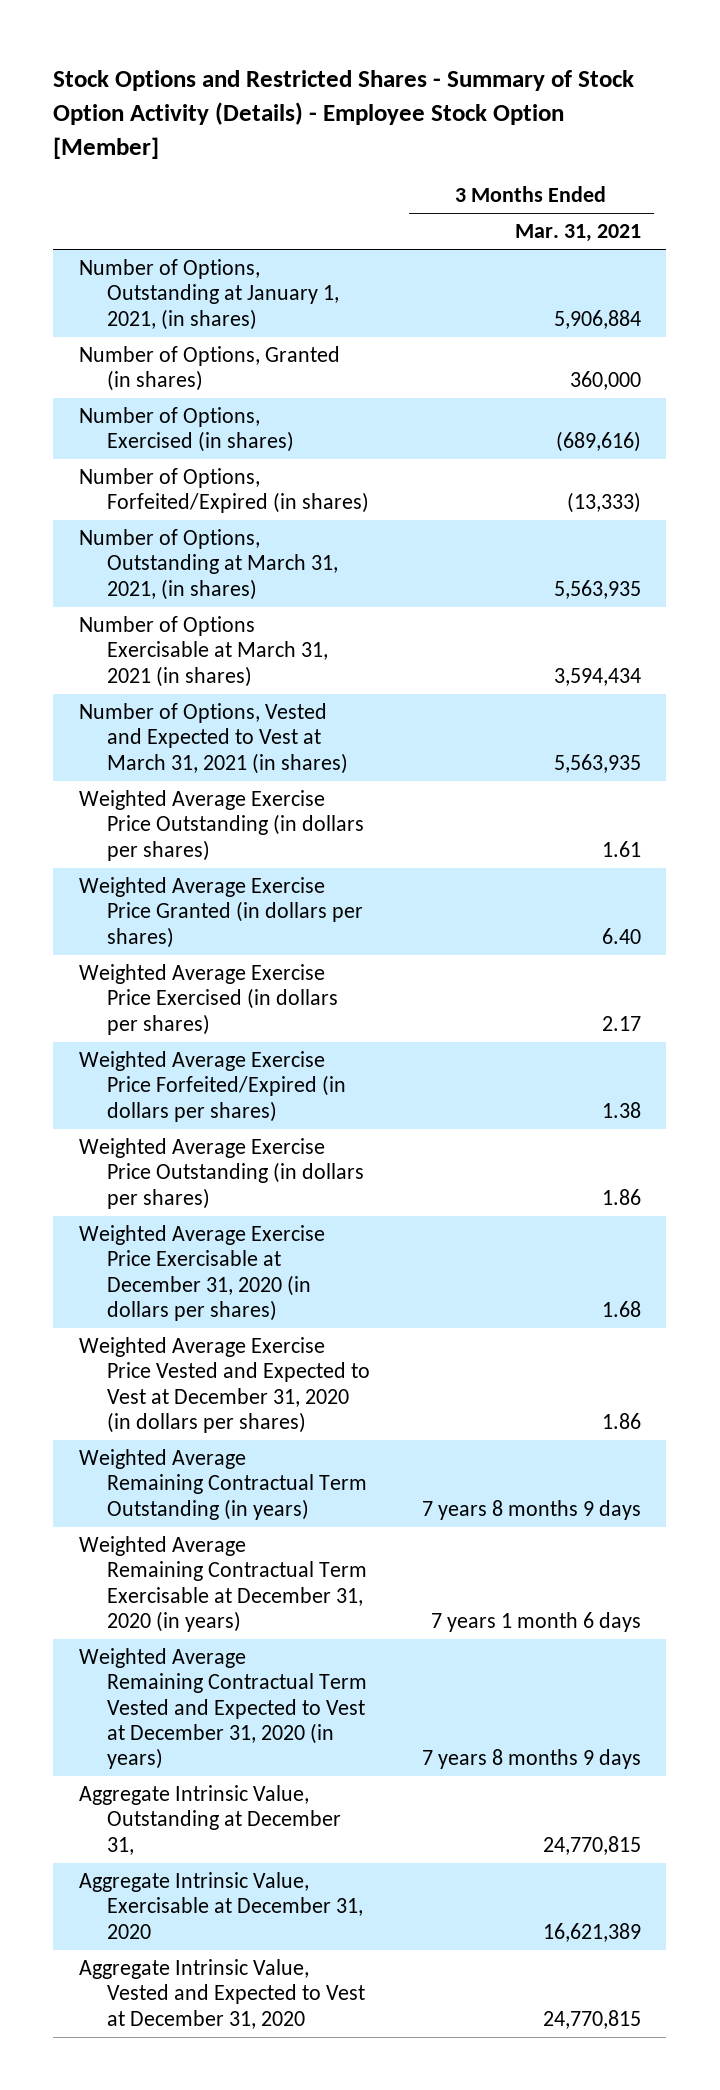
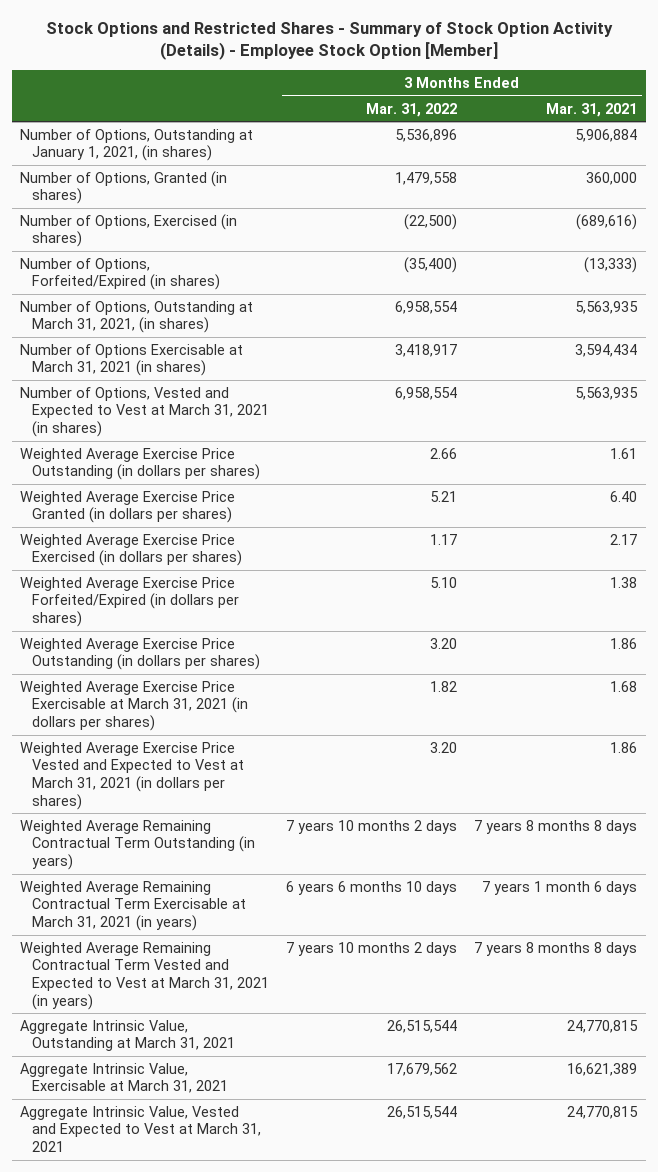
- | 3 Months Ended Mar. 31, 2021
+ | 3 Months Ended Mar. 31, 2022 | 3 Months Ended Mar. 31, 2021
- Weighted Average Exercise Price Exercisable at December 31, 2020 (in dollars per shares) | 1.68
- Weighted Average Exercise Price Vested and Expected to Vest at December 31, 2020 (in dollars per shares) | 1.86
- Weighted Average Remaining Contractual Term Outstanding (in years) | 7 years 8 months 9 days
- Weighted Average Remaining Contractual Term Exercisable at December 31, 2020 (in years) | 7 years 1 month 6 days
- Weighted Average Remaining Contractual Term Vested and Expected to Vest at December 31, 2020 (in years) | 7 years 8 months 9 days
- Aggregate Intrinsic Value, Outstanding at December 31, | 24,770,815
- Aggregate Intrinsic Value, Exercisable at December 31, 2020 | 16,621,389
- Aggregate Intrinsic Value, Vested and Expected to Vest at December 31, 2020 | 24,770,815
+ Weighted Average Exercise Price Exercisable at March 31, 2021 (in dollars per shares) | 1.82 | 1.68
+ Weighted Average Exercise Price Vested and Expected to Vest at March 31, 2021 (in dollars per shares) | 3.20 | 1.86
+ Weighted Average Remaining Contractual Term Outstanding (in years) | 7 years 10 months 2 days | 7 years 8 months 8 days
+ Weighted Average Remaining Contractual Term Exercisable at March 31, 2021 (in years) | 6 years 6 months 10 days | 7 years 1 month 6 days
+ Weighted Average Remaining Contractual Term Vested and Expected to Vest at March 31, 2021 (in years) | 7 years 10 months 2 days | 7 years 8 months 8 days
+ Aggregate Intrinsic Value, Outstanding at March 31, 2021 | 26,515,544 | 24,770,815
+ Aggregate Intrinsic Value, Exercisable at March 31, 2021 | 17,679,562 | 16,621,389
+ Aggregate Intrinsic Value, Vested and Expected to Vest at March 31, 2021 | 26,515,544 | 24,770,815

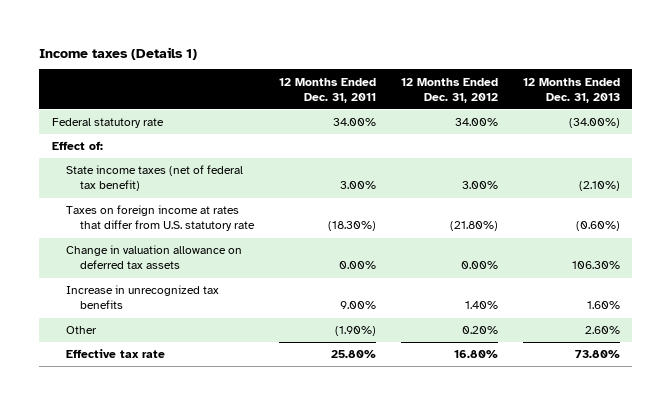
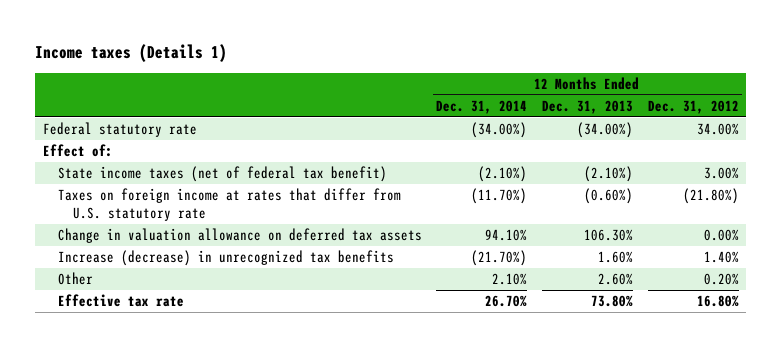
- | 12 Months Ended Dec. 31, 2011 | 12 Months Ended Dec. 31, 2012 | 12 Months Ended Dec. 31, 2013
+ | 12 Months Ended Dec. 31, 2014 | 12 Months Ended Dec. 31, 2013 | 12 Months Ended Dec. 31, 2012
- Increase in unrecognized tax benefits | 9.00% | 1.40% | 1.60%
+ Increase (decrease) in unrecognized tax benefits | (21.70%) | 1.60% | 1.40%

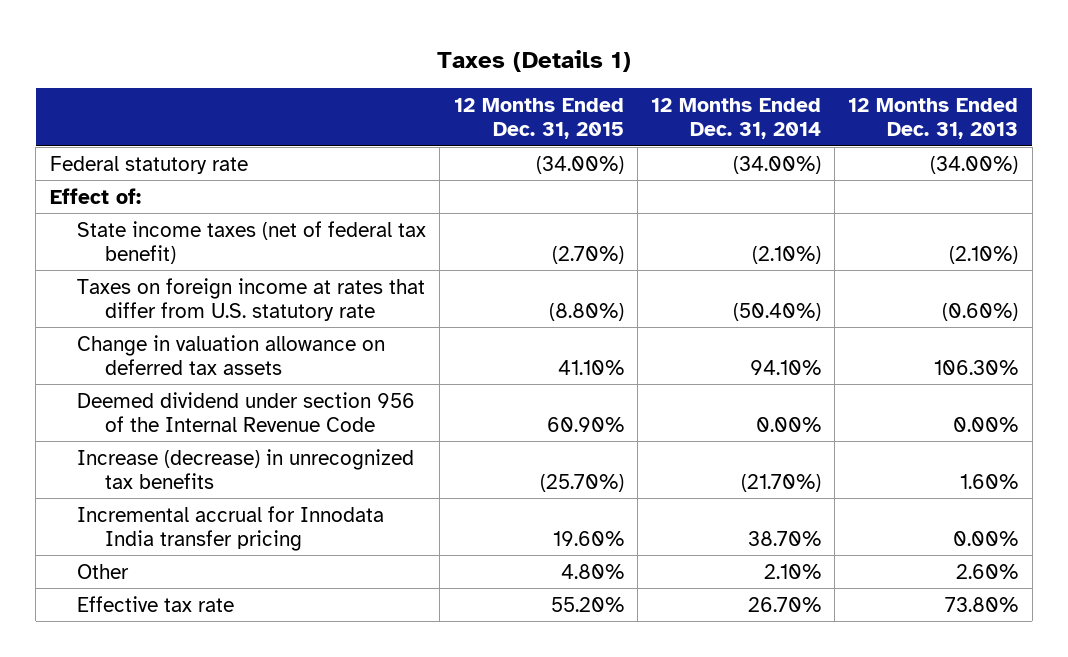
- Income taxes (Details 1)
+ Taxes (Details 1)
- | 12 Months Ended Dec. 31, 2014 | 12 Months Ended Dec. 31, 2013 | 12 Months Ended Dec. 31, 2012
+ | 12 Months Ended Dec. 31, 2015 | 12 Months Ended Dec. 31, 2014 | 12 Months Ended Dec. 31, 2013
- Taxes on foreign income at rates that differ from U.S. statutory rate | (11.70%) | (0.60%) | (21.80%)
+ Taxes on foreign income at rates that differ from U.S. statutory rate | (8.80%) | (50.40%) | (0.60%)
+ Deemed dividend under section 956 of the Internal Revenue Code | 60.90% | 0.00% | 0.00%
+ Incremental accrual for Innodata India transfer pricing | 19.60% | 38.70% | 0.00%

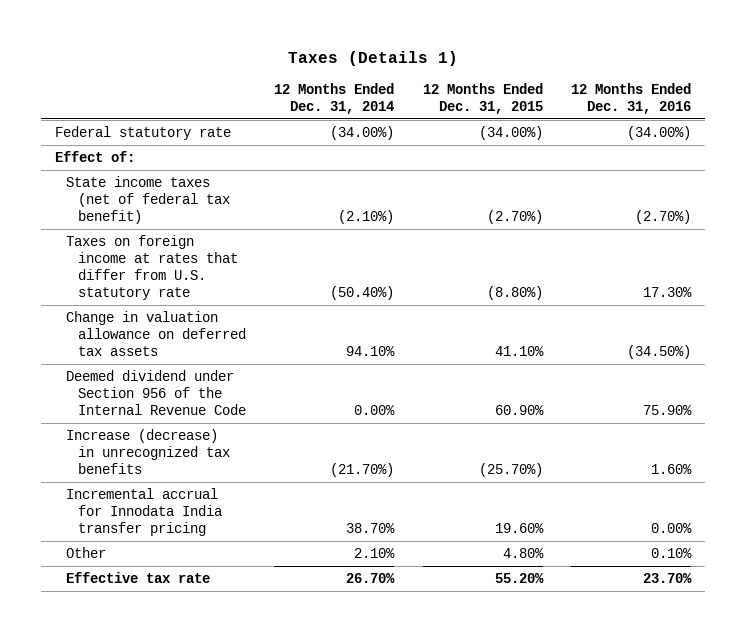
- | 12 Months Ended Dec. 31, 2015 | 12 Months Ended Dec. 31, 2014 | 12 Months Ended Dec. 31, 2013
+ | 12 Months Ended Dec. 31, 2014 | 12 Months Ended Dec. 31, 2015 | 12 Months Ended Dec. 31, 2016
- Deemed dividend under section 956 of the Internal Revenue Code | 60.90% | 0.00% | 0.00%
+ Deemed dividend under Section 956 of the Internal Revenue Code | 0.00% | 60.90% | 75.90%

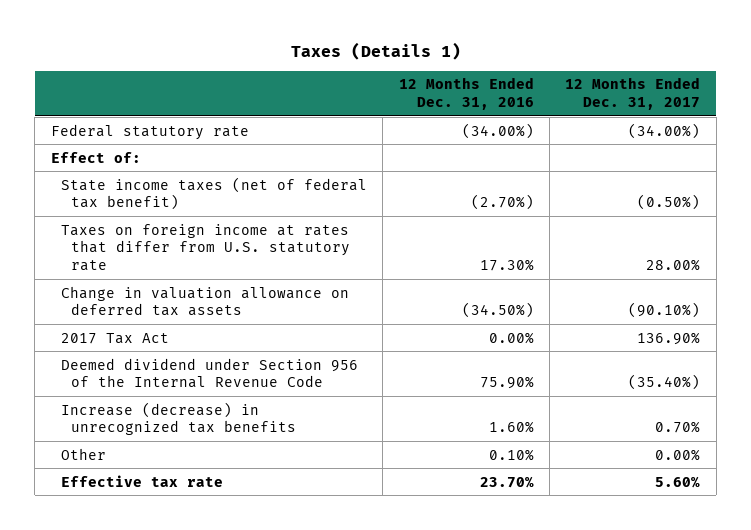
- | 12 Months Ended Dec. 31, 2014 | 12 Months Ended Dec. 31, 2015 | 12 Months Ended Dec. 31, 2016
+ | 12 Months Ended Dec. 31, 2016 | 12 Months Ended Dec. 31, 2017
+ 2017 Tax Act | 0.00% | 136.90%
- Incremental accrual for Innodata India transfer pricing | 38.70% | 19.60% | 0.00%

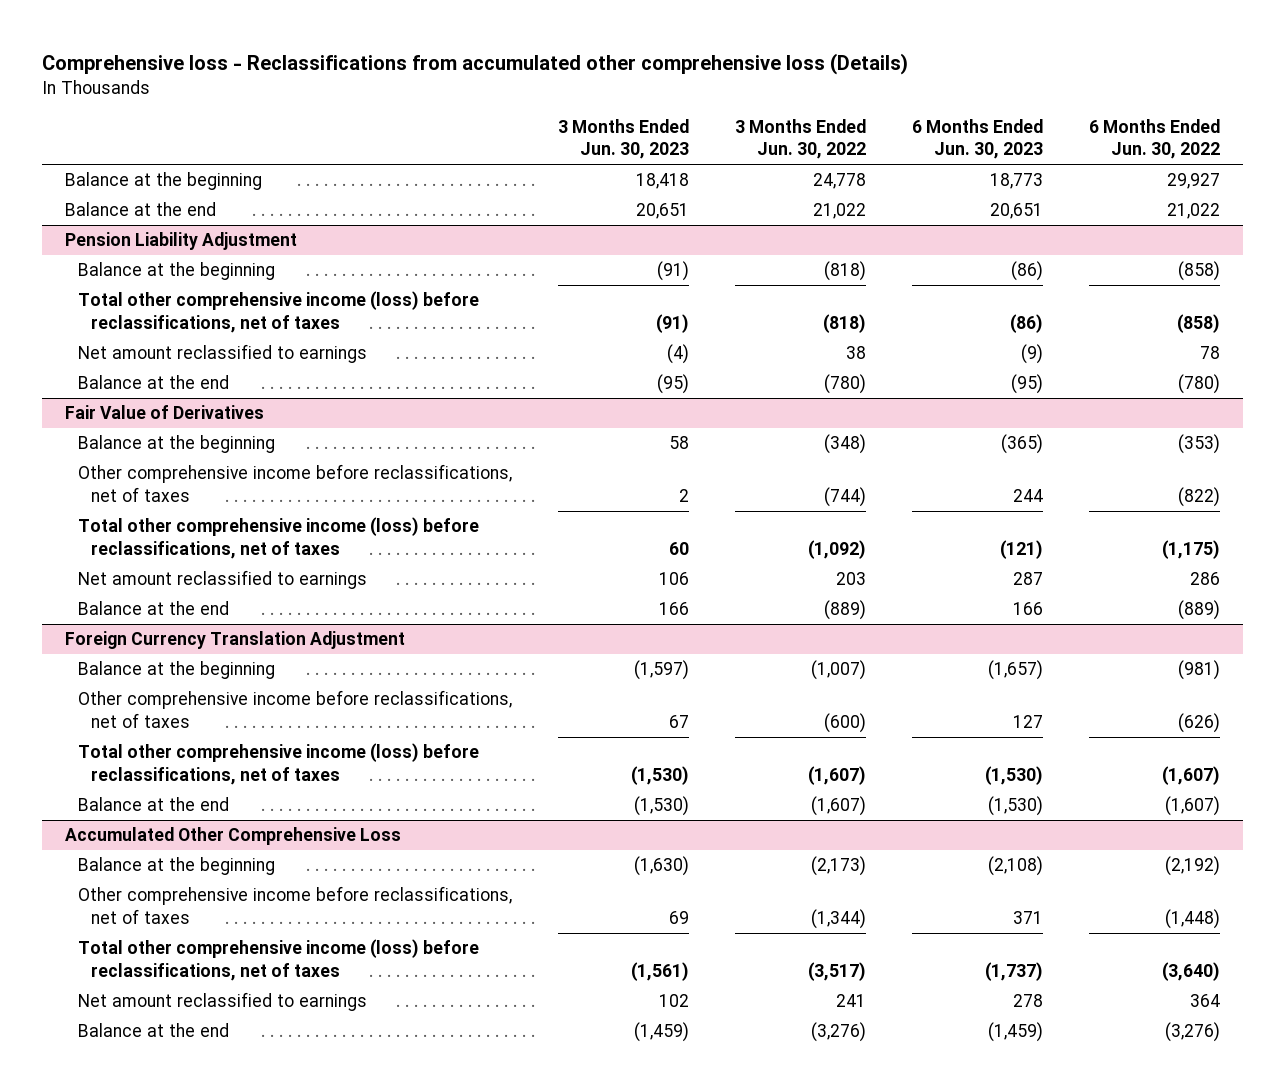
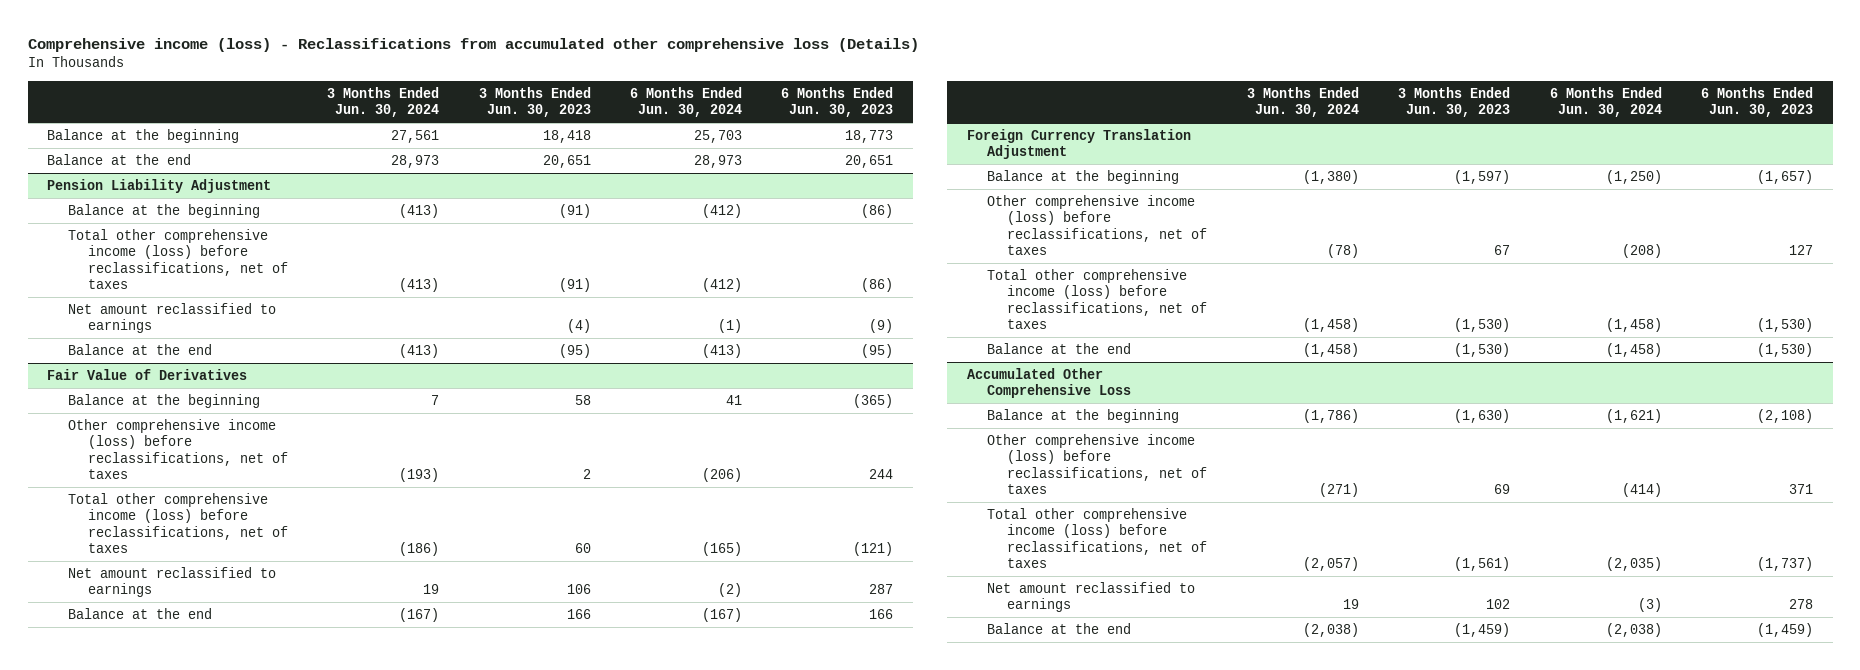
- Comprehensive loss - Reclassifications from accumulated other comprehensive loss (Details)
+ Comprehensive income (loss) - Reclassifications from accumulated other comprehensive loss (Details)
- | 3 Months Ended Jun. 30, 2023 | 3 Months Ended Jun. 30, 2022 | 6 Months Ended Jun. 30, 2023 | 6 Months Ended Jun. 30, 2022
+ | 3 Months Ended Jun. 30, 2024 | 3 Months Ended Jun. 30, 2023 | 6 Months Ended Jun. 30, 2024 | 6 Months Ended Jun. 30, 2023
@ Fair Value of Derivatives
- Other comprehensive income before reclassifications, net of taxes | 2 | (744) | 244 | (822)
+ Other comprehensive income (loss) before reclassifications, net of taxes | (193) | 2 | (206) | 244
@ Foreign Currency Translation Adjustment
- Other comprehensive income before reclassifications, net of taxes | 67 | (600) | 127 | (626)
+ Other comprehensive income (loss) before reclassifications, net of taxes | (78) | 67 | (208) | 127
@ Accumulated Other Comprehensive Loss
- Other comprehensive income before reclassifications, net of taxes | 69 | (1,344) | 371 | (1,448)
+ Other comprehensive income (loss) before reclassifications, net of taxes | (271) | 69 | (414) | 371

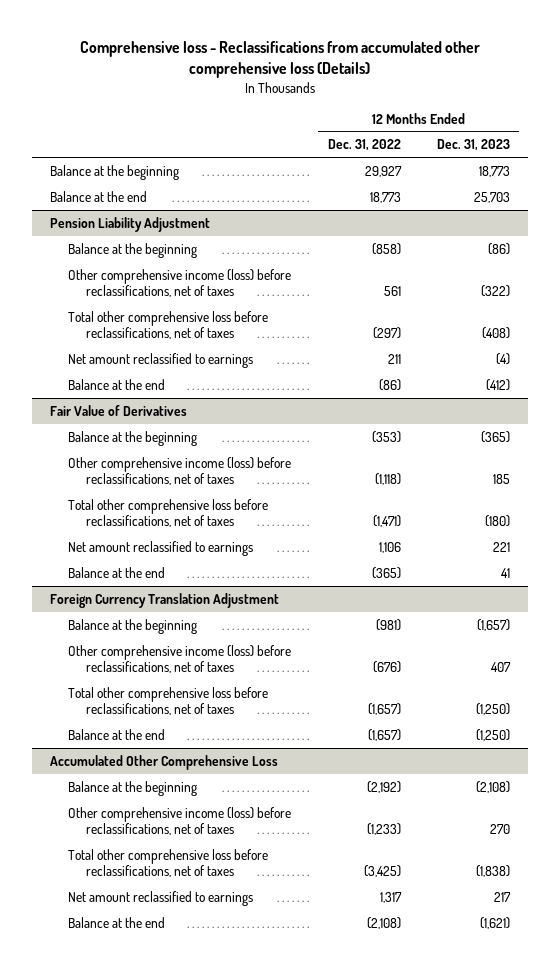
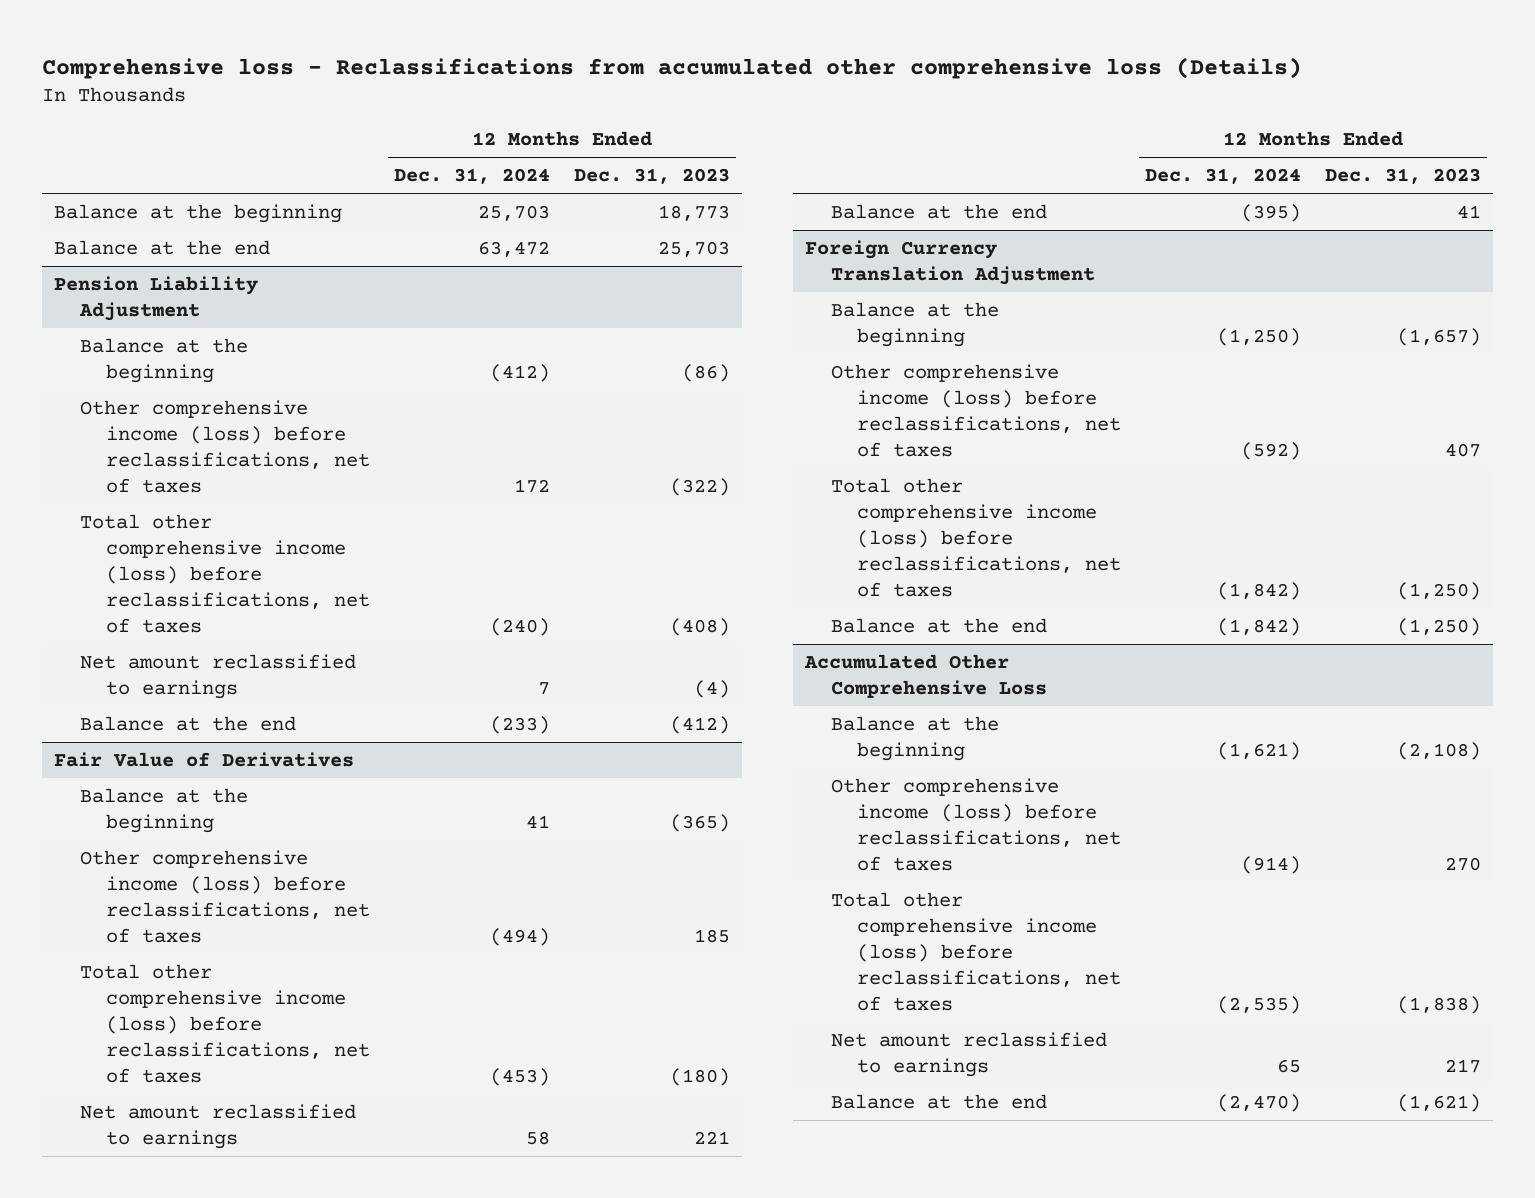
- | 12 Months Ended Dec. 31, 2022 | 12 Months Ended Dec. 31, 2023
+ | 12 Months Ended Dec. 31, 2024 | 12 Months Ended Dec. 31, 2023
@ Pension Liability Adjustment
- Total other comprehensive loss before reclassifications, net of taxes | (297) | (408)
+ Total other comprehensive income (loss) before reclassifications, net of taxes | (240) | (408)
@ Fair Value of Derivatives
- Total other comprehensive loss before reclassifications, net of taxes | (1,471) | (180)
+ Total other comprehensive income (loss) before reclassifications, net of taxes | (453) | (180)
@ Foreign Currency Translation Adjustment
- Total other comprehensive loss before reclassifications, net of taxes | (1,657) | (1,250)
+ Total other comprehensive income (loss) before reclassifications, net of taxes | (1,842) | (1,250)
@ Accumulated Other Comprehensive Loss
- Total other comprehensive loss before reclassifications, net of taxes | (3,425) | (1,838)
+ Total other comprehensive income (loss) before reclassifications, net of taxes | (2,535) | (1,838)

